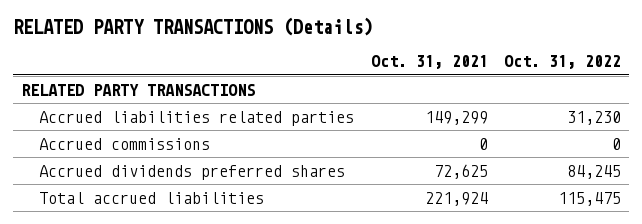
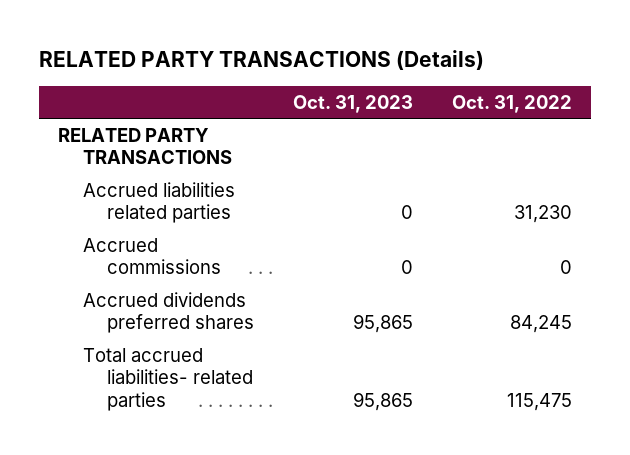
- | Oct. 31, 2021 | Oct. 31, 2022
+ | Oct. 31, 2023 | Oct. 31, 2022
- Total accrued liabilities | 221,924 | 115,475
+ Total accrued liabilities- related parties | 95,865 | 115,475

